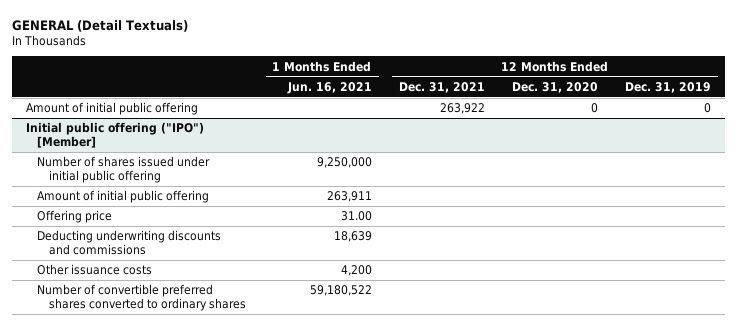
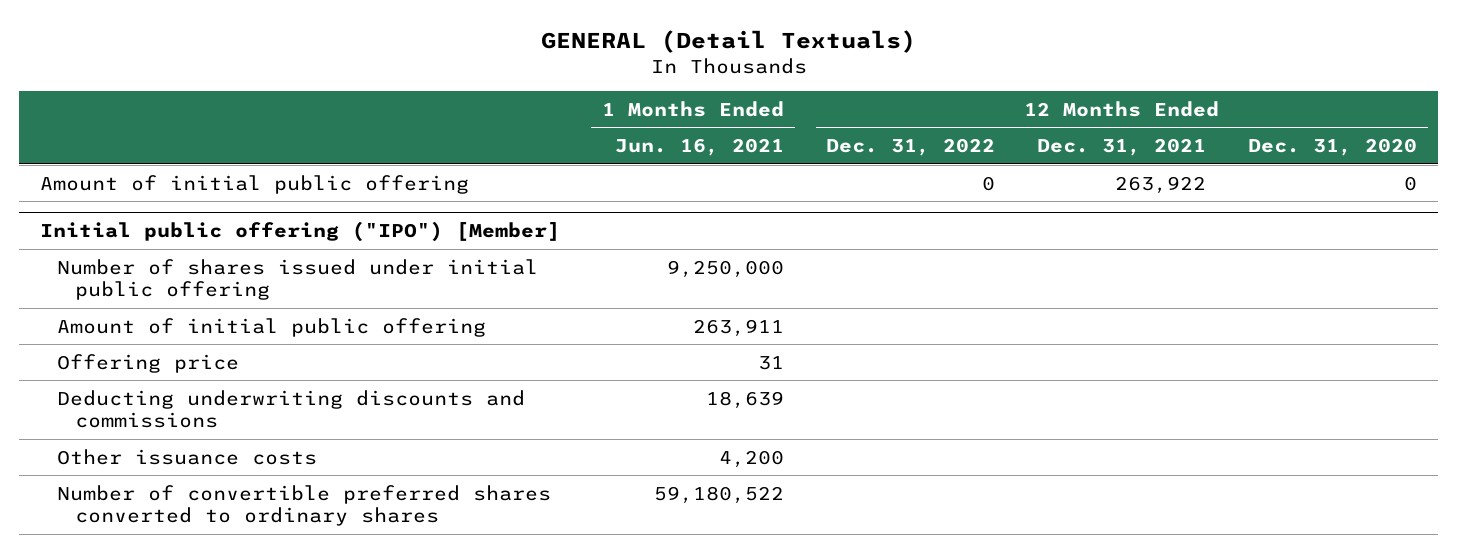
- | 1 Months Ended Jun. 16, 2021 | 12 Months Ended Dec. 31, 2021 | 12 Months Ended Dec. 31, 2020 | 12 Months Ended Dec. 31, 2019
+ | 1 Months Ended Jun. 16, 2021 | 12 Months Ended Dec. 31, 2022 | 12 Months Ended Dec. 31, 2021 | 12 Months Ended Dec. 31, 2020
@ Initial public offering ("IPO") [Member]
- Offering price | 31.00 | | |
+ Offering price | 31 | | |

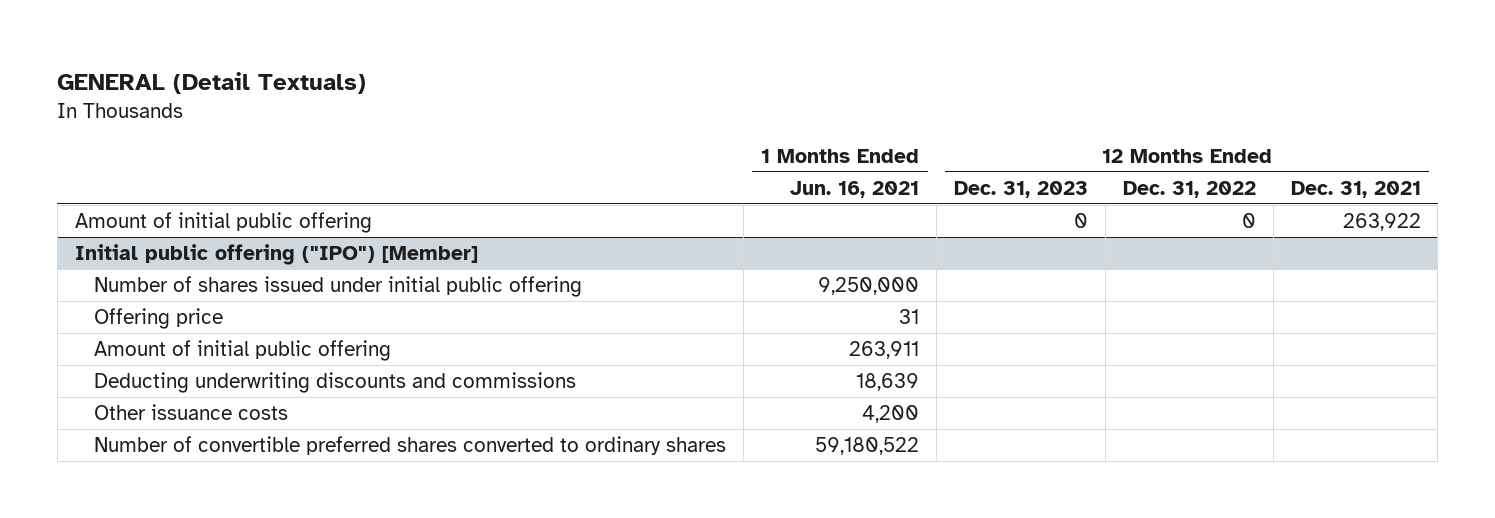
- | 1 Months Ended Jun. 16, 2021 | 12 Months Ended Dec. 31, 2022 | 12 Months Ended Dec. 31, 2021 | 12 Months Ended Dec. 31, 2020
+ | 1 Months Ended Jun. 16, 2021 | 12 Months Ended Dec. 31, 2023 | 12 Months Ended Dec. 31, 2022 | 12 Months Ended Dec. 31, 2021
@ Initial public offering ("IPO") [Member]
moved down: Amount of initial public offering | 263,911 | | |

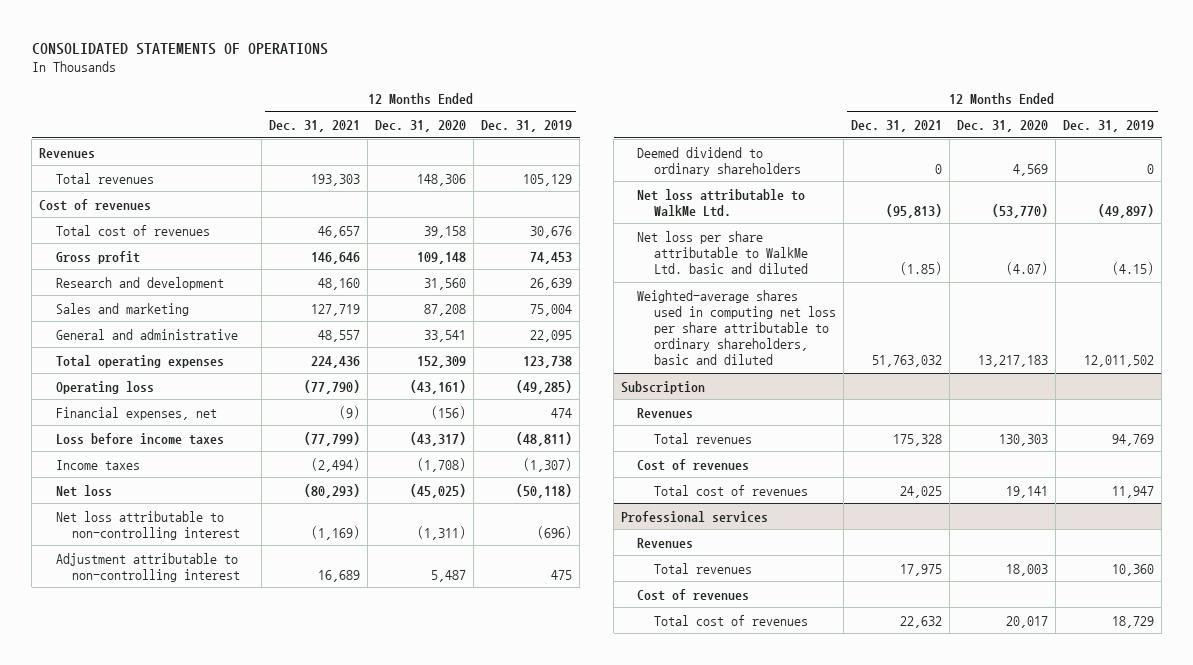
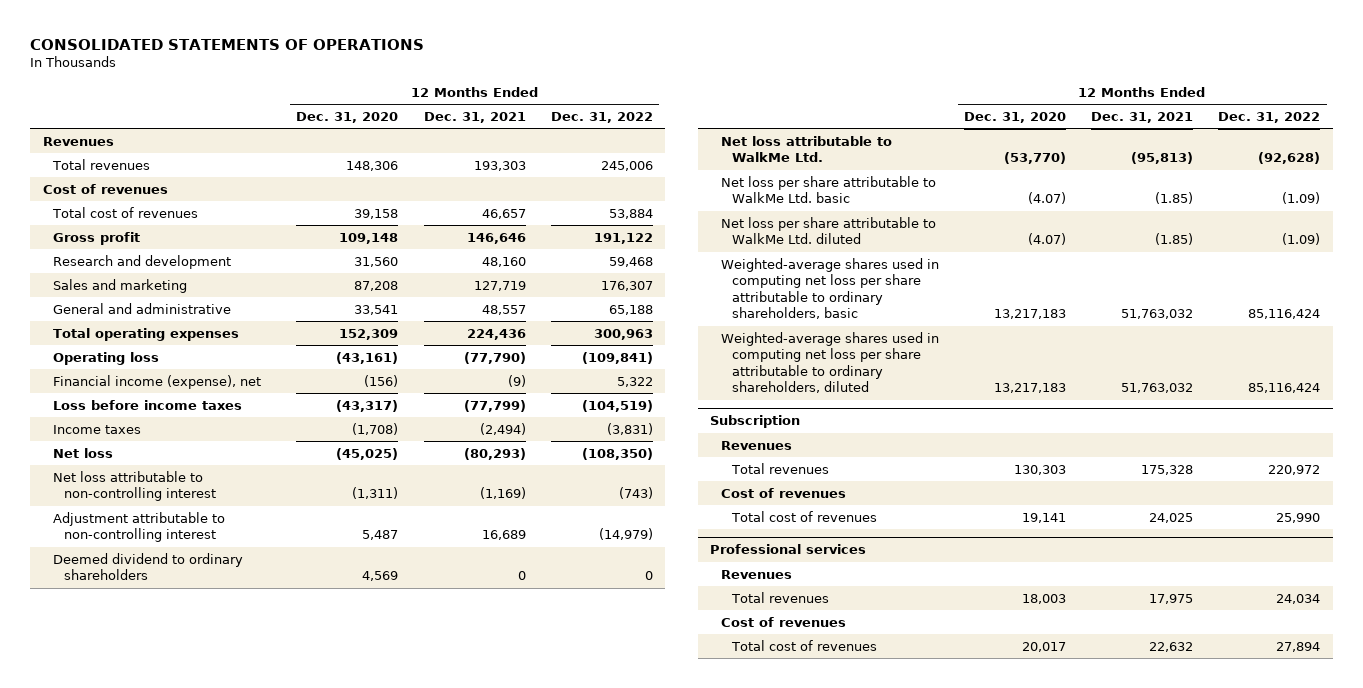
- | 12 Months Ended Dec. 31, 2021 | 12 Months Ended Dec. 31, 2020 | 12 Months Ended Dec. 31, 2019
+ | 12 Months Ended Dec. 31, 2020 | 12 Months Ended Dec. 31, 2021 | 12 Months Ended Dec. 31, 2022
- Financial expenses, net | (9) | (156) | 474
+ Financial income (expense), net | (156) | (9) | 5,322
- Net loss per share attributable to WalkMe Ltd. basic and diluted | (1.85) | (4.07) | (4.15)
- Weighted-average shares used in computing net loss per share attributable to ordinary shareholders, basic and diluted | 51,763,032 | 13,217,183 | 12,011,502
+ Net loss per share attributable to WalkMe Ltd. basic | (4.07) | (1.85) | (1.09)
+ Net loss per share attributable to WalkMe Ltd. diluted | (4.07) | (1.85) | (1.09)
+ Weighted-average shares used in computing net loss per share attributable to ordinary shareholders, basic | 13,217,183 | 51,763,032 | 85,116,424
+ Weighted-average shares used in computing net loss per share attributable to ordinary shareholders, diluted | 13,217,183 | 51,763,032 | 85,116,424

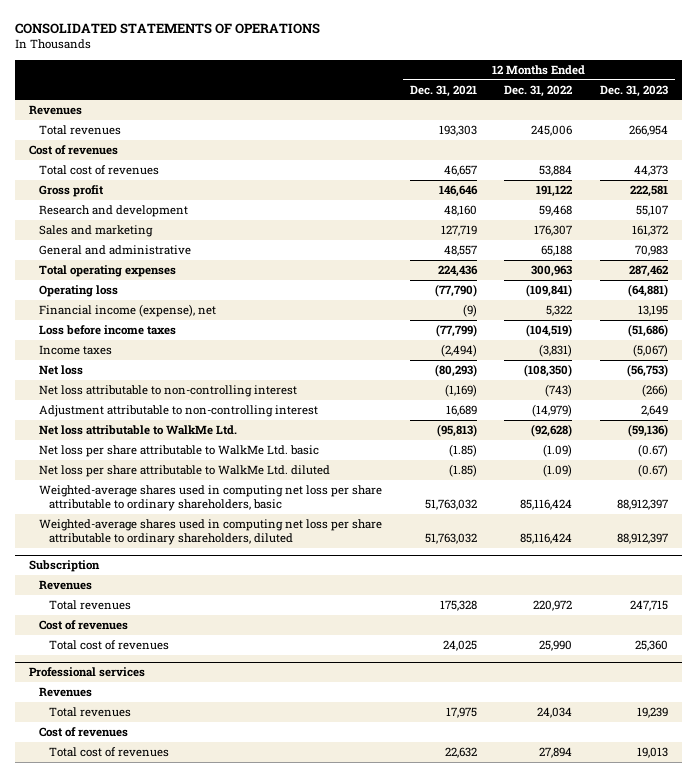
- | 12 Months Ended Dec. 31, 2020 | 12 Months Ended Dec. 31, 2021 | 12 Months Ended Dec. 31, 2022
+ | 12 Months Ended Dec. 31, 2021 | 12 Months Ended Dec. 31, 2022 | 12 Months Ended Dec. 31, 2023
- Deemed dividend to ordinary shareholders | 4,569 | 0 | 0

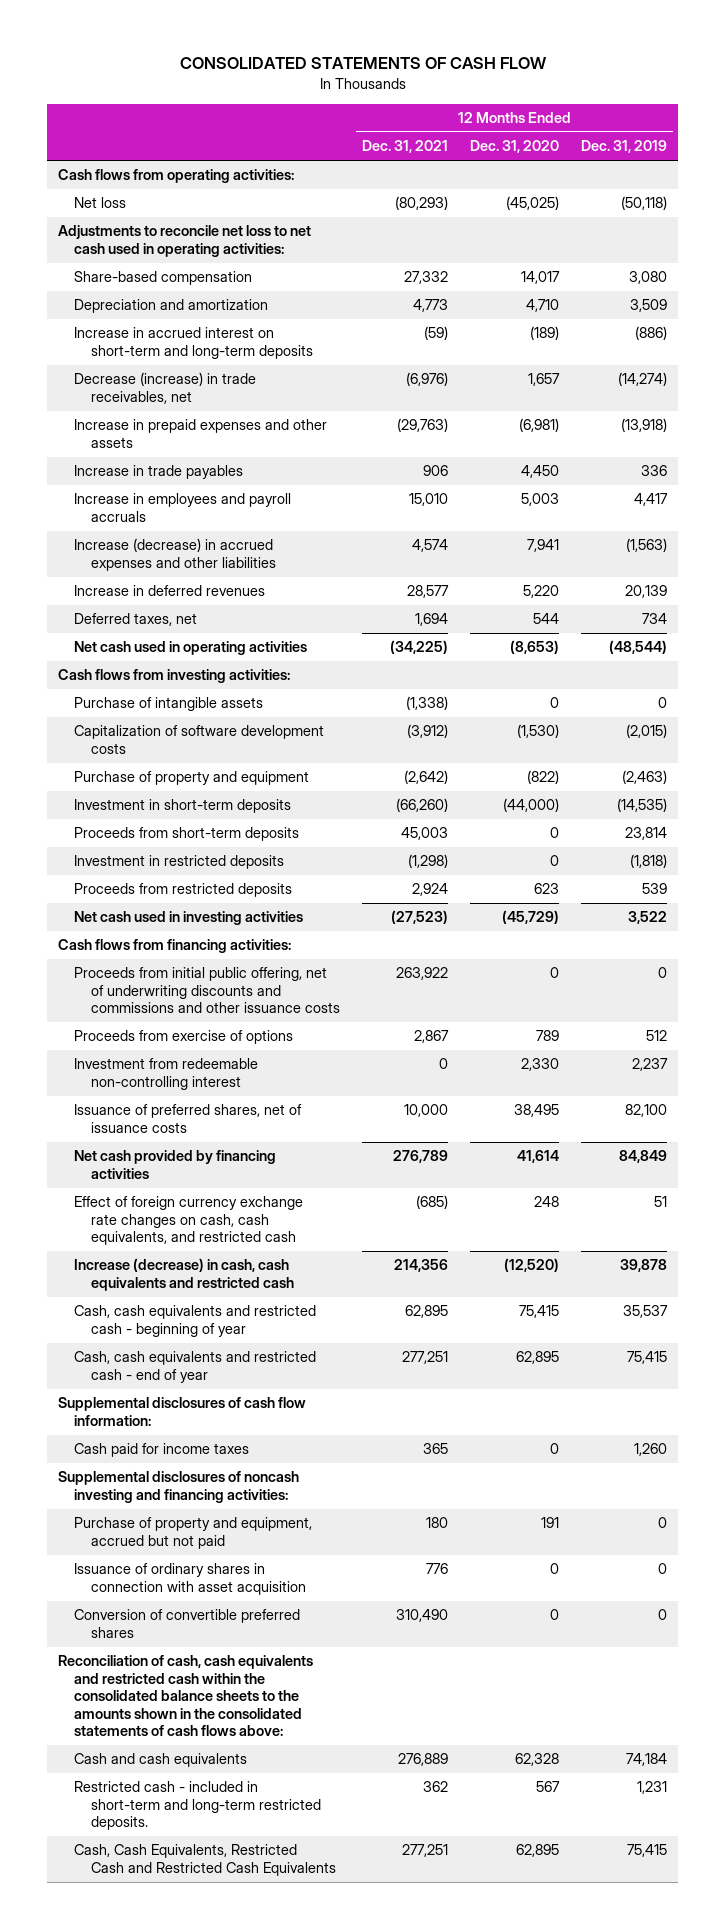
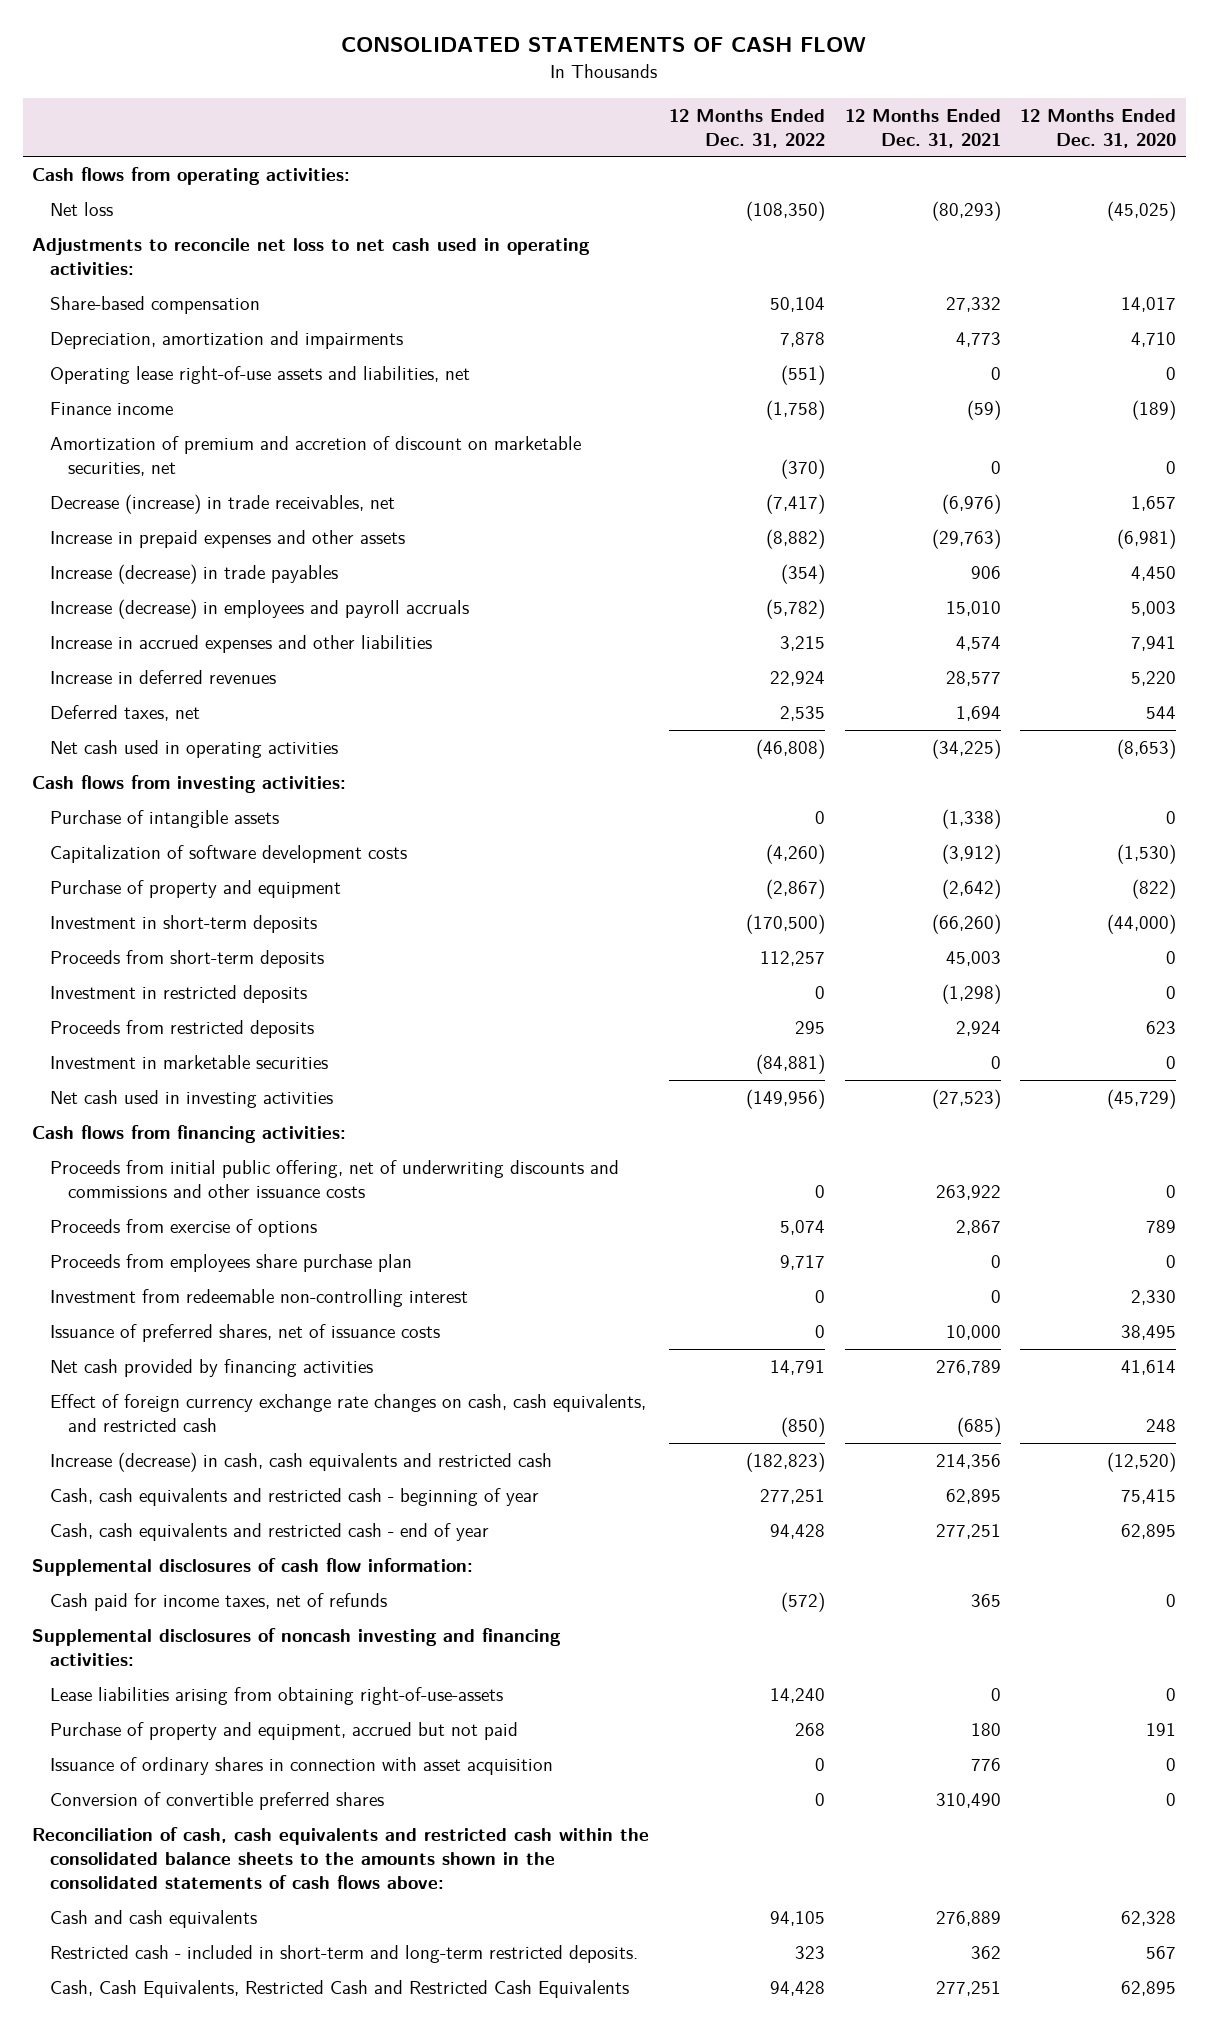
- | 12 Months Ended Dec. 31, 2021 | 12 Months Ended Dec. 31, 2020 | 12 Months Ended Dec. 31, 2019
+ | 12 Months Ended Dec. 31, 2022 | 12 Months Ended Dec. 31, 2021 | 12 Months Ended Dec. 31, 2020
- Depreciation and amortization | 4,773 | 4,710 | 3,509
- Increase in accrued interest on short-term and long-term deposits | (59) | (189) | (886)
+ Depreciation, amortization and impairments | 7,878 | 4,773 | 4,710
+ Operating lease right-of-use assets and liabilities, net | (551) | 0 | 0
+ Finance income | (1,758) | (59) | (189)
+ Amortization of premium and accretion of discount on marketable securities, net | (370) | 0 | 0
- Increase in trade payables | 906 | 4,450 | 336
- Increase in employees and payroll accruals | 15,010 | 5,003 | 4,417
- Increase (decrease) in accrued expenses and other liabilities | 4,574 | 7,941 | (1,563)
+ Increase (decrease) in trade payables | (354) | 906 | 4,450
+ Increase (decrease) in employees and payroll accruals | (5,782) | 15,010 | 5,003
+ Increase in accrued expenses and other liabilities | 3,215 | 4,574 | 7,941
+ Investment in marketable securities | (84,881) | 0 | 0
+ Proceeds from employees share purchase plan | 9,717 | 0 | 0
- Cash paid for income taxes | 365 | 0 | 1,260
+ Cash paid for income taxes, net of refunds | (572) | 365 | 0
+ Lease liabilities arising from obtaining right-of-use-assets | 14,240 | 0 | 0

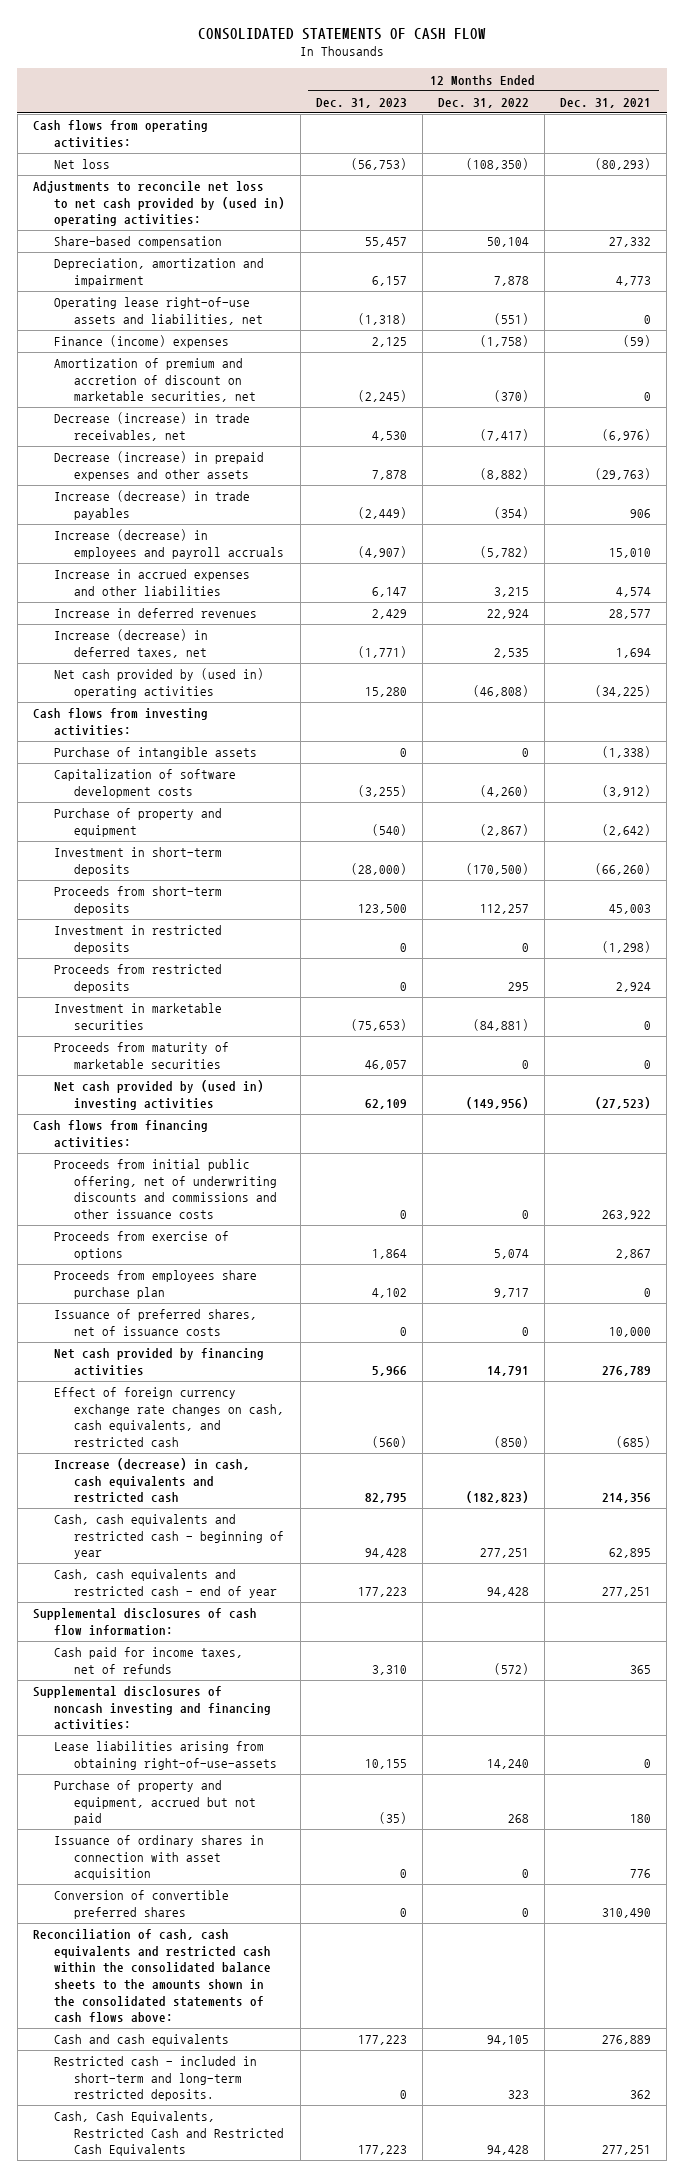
- | 12 Months Ended Dec. 31, 2022 | 12 Months Ended Dec. 31, 2021 | 12 Months Ended Dec. 31, 2020
+ | 12 Months Ended Dec. 31, 2023 | 12 Months Ended Dec. 31, 2022 | 12 Months Ended Dec. 31, 2021
- Adjustments to reconcile net loss to net cash used in operating activities:
+ Adjustments to reconcile net loss to net cash provided by (used in) operating activities:
- Depreciation, amortization and impairments | 7,878 | 4,773 | 4,710
+ Depreciation, amortization and impairment | 6,157 | 7,878 | 4,773
- Finance income | (1,758) | (59) | (189)
+ Finance (income) expenses | 2,125 | (1,758) | (59)
- Increase in prepaid expenses and other assets | (8,882) | (29,763) | (6,981)
+ Decrease (increase) in prepaid expenses and other assets | 7,878 | (8,882) | (29,763)
- Deferred taxes, net | 2,535 | 1,694 | 544
- Net cash used in operating activities | (46,808) | (34,225) | (8,653)
+ Increase (decrease) in deferred taxes, net | (1,771) | 2,535 | 1,694
+ Net cash provided by (used in) operating activities | 15,280 | (46,808) | (34,225)
- Net cash used in investing activities | (149,956) | (27,523) | (45,729)
+ Proceeds from maturity of marketable securities | 46,057 | 0 | 0
+ Net cash provided by (used in) investing activities | 62,109 | (149,956) | (27,523)
- Investment from redeemable non-controlling interest | 0 | 0 | 2,330

